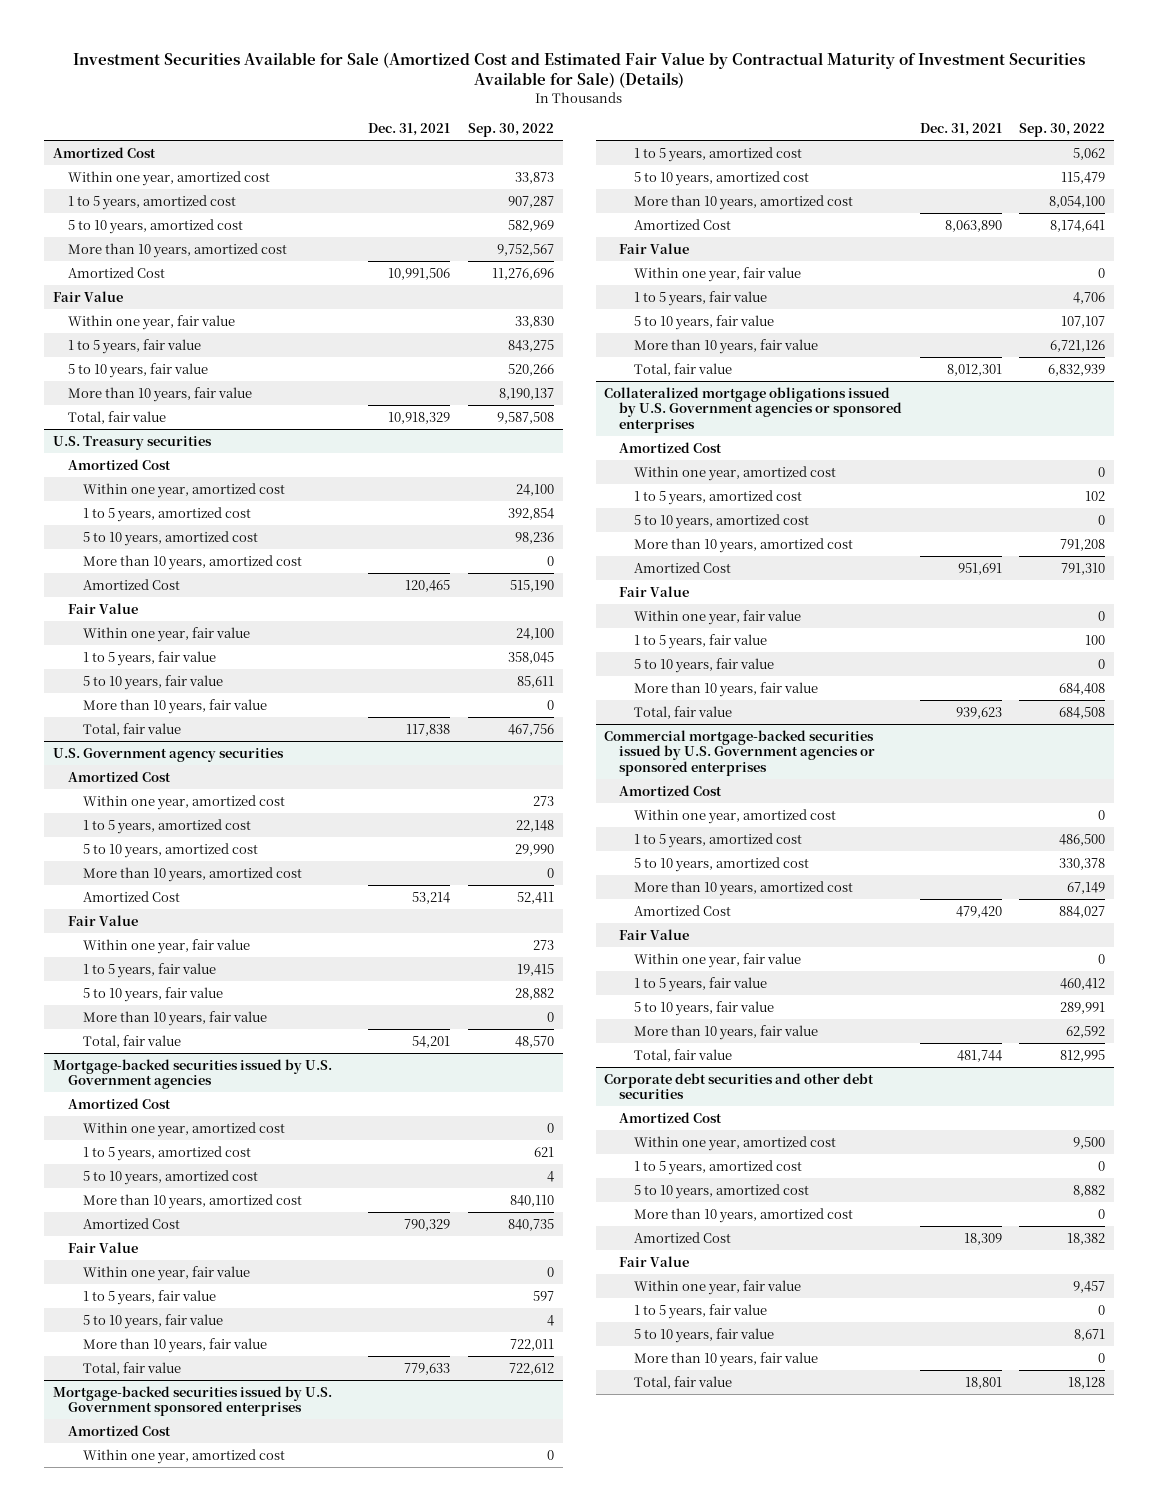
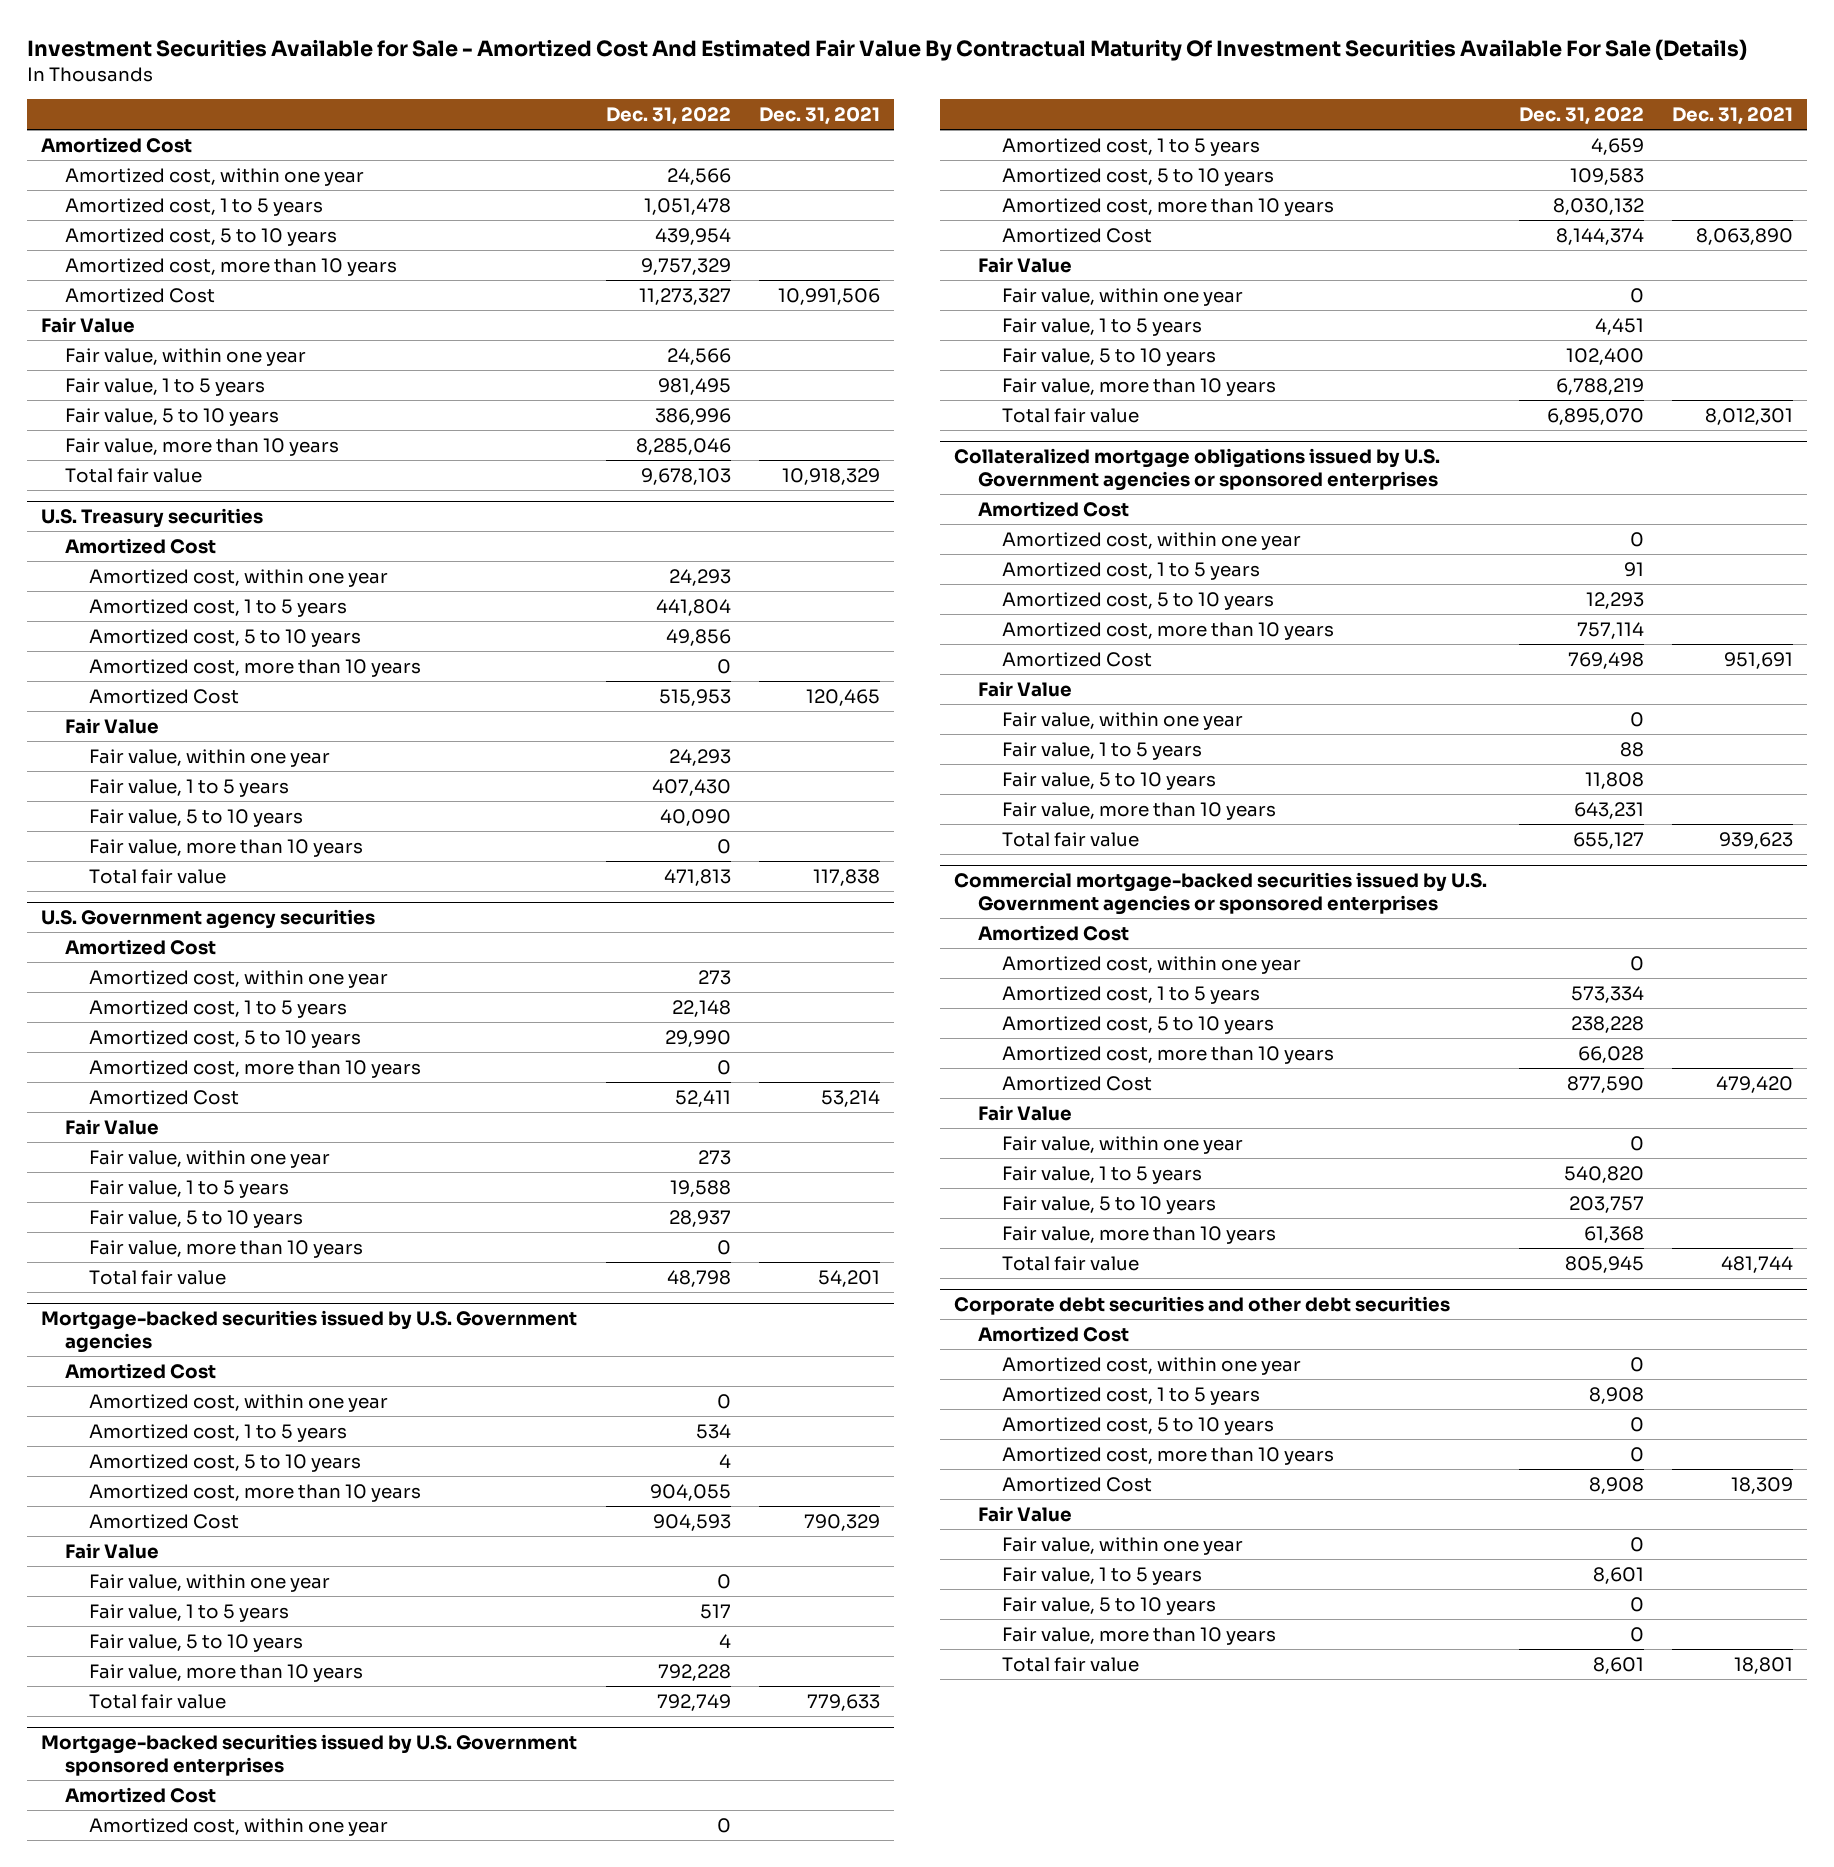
- Investment Securities Available for Sale (Amortized Cost and Estimated Fair Value by Contractual Maturity of Investment Securities Available for Sale) (Details)
+ Investment Securities Available for Sale - Amortized Cost And Estimated Fair Value By Contractual Maturity Of Investment Securities Available For Sale (Details)
- | Dec. 31, 2021 | Sep. 30, 2022
+ | Dec. 31, 2022 | Dec. 31, 2021
- Within one year, amortized cost | | 33,873
- 1 to 5 years, amortized cost | | 907,287
- 5 to 10 years, amortized cost | | 582,969
- More than 10 years, amortized cost | | 9,752,567
+ Amortized cost, within one year | 24,566 |
+ Amortized cost, 1 to 5 years | 1,051,478 |
+ Amortized cost, 5 to 10 years | 439,954 |
+ Amortized cost, more than 10 years | 9,757,329 |
- Within one year, fair value | | 33,830
- 1 to 5 years, fair value | | 843,275
- 5 to 10 years, fair value | | 520,266
- More than 10 years, fair value | | 8,190,137
- Total, fair value | 10,918,329 | 9,587,508
+ Fair value, within one year | 24,566 |
+ Fair value, 1 to 5 years | 981,495 |
+ Fair value, 5 to 10 years | 386,996 |
+ Fair value, more than 10 years | 8,285,046 |
+ Total fair value | 9,678,103 | 10,918,329
@ U.S. Treasury securities
- Within one year, amortized cost | | 24,100
- 1 to 5 years, amortized cost | | 392,854
- 5 to 10 years, amortized cost | | 98,236
- More than 10 years, amortized cost | | 0
+ Amortized cost, within one year | 24,293 |
+ Amortized cost, 1 to 5 years | 441,804 |
+ Amortized cost, 5 to 10 years | 49,856 |
+ Amortized cost, more than 10 years | 0 |
- Within one year, fair value | | 24,100
- 1 to 5 years, fair value | | 358,045
- 5 to 10 years, fair value | | 85,611
- More than 10 years, fair value | | 0
- Total, fair value | 117,838 | 467,756
+ Fair value, within one year | 24,293 |
+ Fair value, 1 to 5 years | 407,430 |
+ Fair value, 5 to 10 years | 40,090 |
+ Fair value, more than 10 years | 0 |
+ Total fair value | 471,813 | 117,838
@ U.S. Government agency securities
- Within one year, amortized cost | | 273
- 1 to 5 years, amortized cost | | 22,148
- 5 to 10 years, amortized cost | | 29,990
- More than 10 years, amortized cost | | 0
+ Amortized cost, within one year | 273 |
+ Amortized cost, 1 to 5 years | 22,148 |
+ Amortized cost, 5 to 10 years | 29,990 |
+ Amortized cost, more than 10 years | 0 |
- Within one year, fair value | | 273
- 1 to 5 years, fair value | | 19,415
- 5 to 10 years, fair value | | 28,882
- More than 10 years, fair value | | 0
- Total, fair value | 54,201 | 48,570
+ Fair value, within one year | 273 |
+ Fair value, 1 to 5 years | 19,588 |
+ Fair value, 5 to 10 years | 28,937 |
+ Fair value, more than 10 years | 0 |
+ Total fair value | 48,798 | 54,201
@ Mortgage-backed securities issued by U.S. Government agencies
- Within one year, amortized cost | | 0
- 1 to 5 years, amortized cost | | 621
- 5 to 10 years, amortized cost | | 4
- More than 10 years, amortized cost | | 840,110
+ Amortized cost, within one year | 0 |
+ Amortized cost, 1 to 5 years | 534 |
+ Amortized cost, 5 to 10 years | 4 |
+ Amortized cost, more than 10 years | 904,055 |
- Within one year, fair value | | 0
- 1 to 5 years, fair value | | 597
- 5 to 10 years, fair value | | 4
- More than 10 years, fair value | | 722,011
- Total, fair value | 779,633 | 722,612
+ Fair value, within one year | 0 |
+ Fair value, 1 to 5 years | 517 |
+ Fair value, 5 to 10 years | 4 |
+ Fair value, more than 10 years | 792,228 |
+ Total fair value | 792,749 | 779,633
@ Mortgage-backed securities issued by U.S. Government sponsored enterprises
- Within one year, amortized cost | | 0
- 1 to 5 years, amortized cost | | 5,062
- 5 to 10 years, amortized cost | | 115,479
- More than 10 years, amortized cost | | 8,054,100
+ Amortized cost, within one year | 0 |
+ Amortized cost, 1 to 5 years | 4,659 |
+ Amortized cost, 5 to 10 years | 109,583 |
+ Amortized cost, more than 10 years | 8,030,132 |
- Within one year, fair value | | 0
- 1 to 5 years, fair value | | 4,706
- 5 to 10 years, fair value | | 107,107
- More than 10 years, fair value | | 6,721,126
- Total, fair value | 8,012,301 | 6,832,939
+ Fair value, within one year | 0 |
+ Fair value, 1 to 5 years | 4,451 |
+ Fair value, 5 to 10 years | 102,400 |
+ Fair value, more than 10 years | 6,788,219 |
+ Total fair value | 6,895,070 | 8,012,301
@ Collateralized mortgage obligations issued by U.S. Government agencies or sponsored enterprises
- Within one year, amortized cost | | 0
- 1 to 5 years, amortized cost | | 102
- 5 to 10 years, amortized cost | | 0
- More than 10 years, amortized cost | | 791,208
+ Amortized cost, within one year | 0 |
+ Amortized cost, 1 to 5 years | 91 |
+ Amortized cost, 5 to 10 years | 12,293 |
+ Amortized cost, more than 10 years | 757,114 |
- Within one year, fair value | | 0
- 1 to 5 years, fair value | | 100
- 5 to 10 years, fair value | | 0
- More than 10 years, fair value | | 684,408
- Total, fair value | 939,623 | 684,508
+ Fair value, within one year | 0 |
+ Fair value, 1 to 5 years | 88 |
+ Fair value, 5 to 10 years | 11,808 |
+ Fair value, more than 10 years | 643,231 |
+ Total fair value | 655,127 | 939,623
@ Commercial mortgage-backed securities issued by U.S. Government agencies or sponsored enterprises
- Within one year, amortized cost | | 0
- 1 to 5 years, amortized cost | | 486,500
- 5 to 10 years, amortized cost | | 330,378
- More than 10 years, amortized cost | | 67,149
+ Amortized cost, within one year | 0 |
+ Amortized cost, 1 to 5 years | 573,334 |
+ Amortized cost, 5 to 10 years | 238,228 |
+ Amortized cost, more than 10 years | 66,028 |
- Within one year, fair value | | 0
- 1 to 5 years, fair value | | 460,412
- 5 to 10 years, fair value | | 289,991
- More than 10 years, fair value | | 62,592
- Total, fair value | 481,744 | 812,995
+ Fair value, within one year | 0 |
+ Fair value, 1 to 5 years | 540,820 |
+ Fair value, 5 to 10 years | 203,757 |
+ Fair value, more than 10 years | 61,368 |
+ Total fair value | 805,945 | 481,744
@ Corporate debt securities and other debt securities
- Within one year, amortized cost | | 9,500
- 1 to 5 years, amortized cost | | 0
- 5 to 10 years, amortized cost | | 8,882
- More than 10 years, amortized cost | | 0
+ Amortized cost, within one year | 0 |
+ Amortized cost, 1 to 5 years | 8,908 |
+ Amortized cost, 5 to 10 years | 0 |
+ Amortized cost, more than 10 years | 0 |
- Within one year, fair value | | 9,457
- 1 to 5 years, fair value | | 0
- 5 to 10 years, fair value | | 8,671
- More than 10 years, fair value | | 0
- Total, fair value | 18,801 | 18,128
+ Fair value, within one year | 0 |
+ Fair value, 1 to 5 years | 8,601 |
+ Fair value, 5 to 10 years | 0 |
+ Fair value, more than 10 years | 0 |
+ Total fair value | 8,601 | 18,801

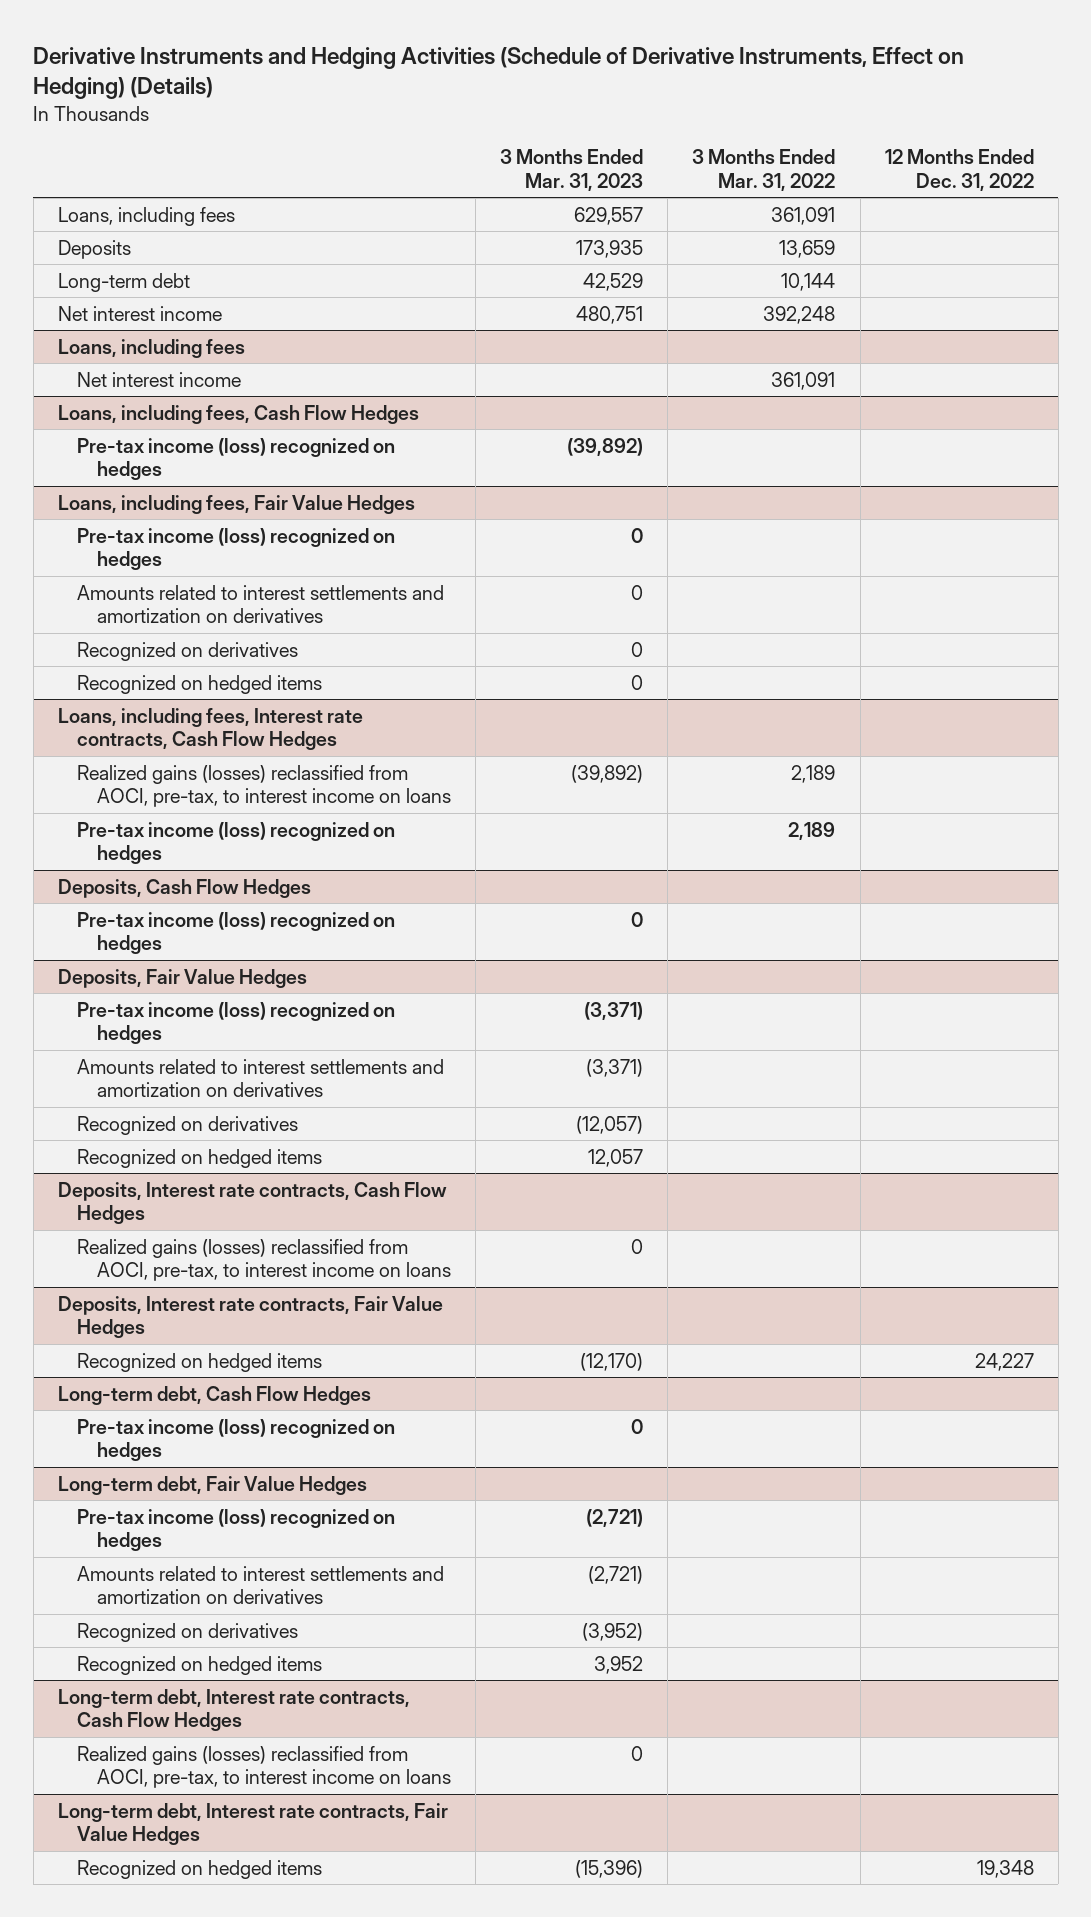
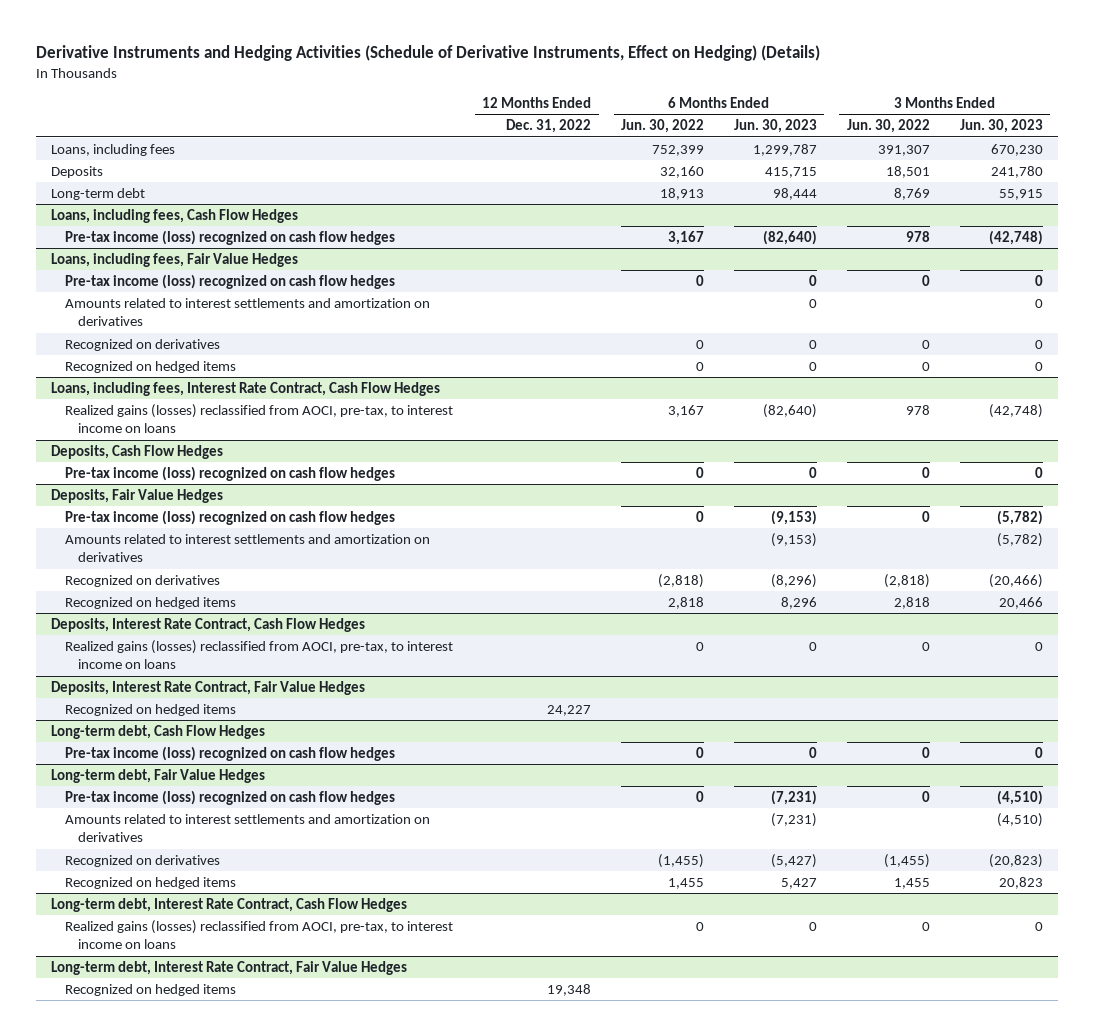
- | 3 Months Ended Mar. 31, 2023 | 3 Months Ended Mar. 31, 2022 | 12 Months Ended Dec. 31, 2022
+ | 12 Months Ended Dec. 31, 2022 | 6 Months Ended Jun. 30, 2022 | 6 Months Ended Jun. 30, 2023 | 3 Months Ended Jun. 30, 2022 | 3 Months Ended Jun. 30, 2023
- Net interest income | 480,751 | 392,248 |
- Loans, including fees
- Net interest income | | 361,091 |
@ Loans, including fees, Cash Flow Hedges
- Pre-tax income (loss) recognized on hedges | (39,892) | |
+ Pre-tax income (loss) recognized on cash flow hedges | | 3,167 | (82,640) | 978 | (42,748)
@ Loans, including fees, Fair Value Hedges
- Pre-tax income (loss) recognized on hedges | 0 | |
+ Pre-tax income (loss) recognized on cash flow hedges | | 0 | 0 | 0 | 0
- Loans, including fees, Interest rate contracts, Cash Flow Hedges
+ Loans, including fees, Interest Rate Contract, Cash Flow Hedges
- Pre-tax income (loss) recognized on hedges | | 2,189 |
@ Deposits, Cash Flow Hedges
- Pre-tax income (loss) recognized on hedges | 0 | |
+ Pre-tax income (loss) recognized on cash flow hedges | | 0 | 0 | 0 | 0
@ Deposits, Fair Value Hedges
- Pre-tax income (loss) recognized on hedges | (3,371) | |
+ Pre-tax income (loss) recognized on cash flow hedges | | 0 | (9,153) | 0 | (5,782)
- Deposits, Interest rate contracts, Cash Flow Hedges
+ Deposits, Interest Rate Contract, Cash Flow Hedges
- Deposits, Interest rate contracts, Fair Value Hedges
+ Deposits, Interest Rate Contract, Fair Value Hedges
@ Long-term debt, Cash Flow Hedges
- Pre-tax income (loss) recognized on hedges | 0 | |
+ Pre-tax income (loss) recognized on cash flow hedges | | 0 | 0 | 0 | 0
@ Long-term debt, Fair Value Hedges
- Pre-tax income (loss) recognized on hedges | (2,721) | |
+ Pre-tax income (loss) recognized on cash flow hedges | | 0 | (7,231) | 0 | (4,510)
- Long-term debt, Interest rate contracts, Cash Flow Hedges
+ Long-term debt, Interest Rate Contract, Cash Flow Hedges
- Long-term debt, Interest rate contracts, Fair Value Hedges
+ Long-term debt, Interest Rate Contract, Fair Value Hedges

